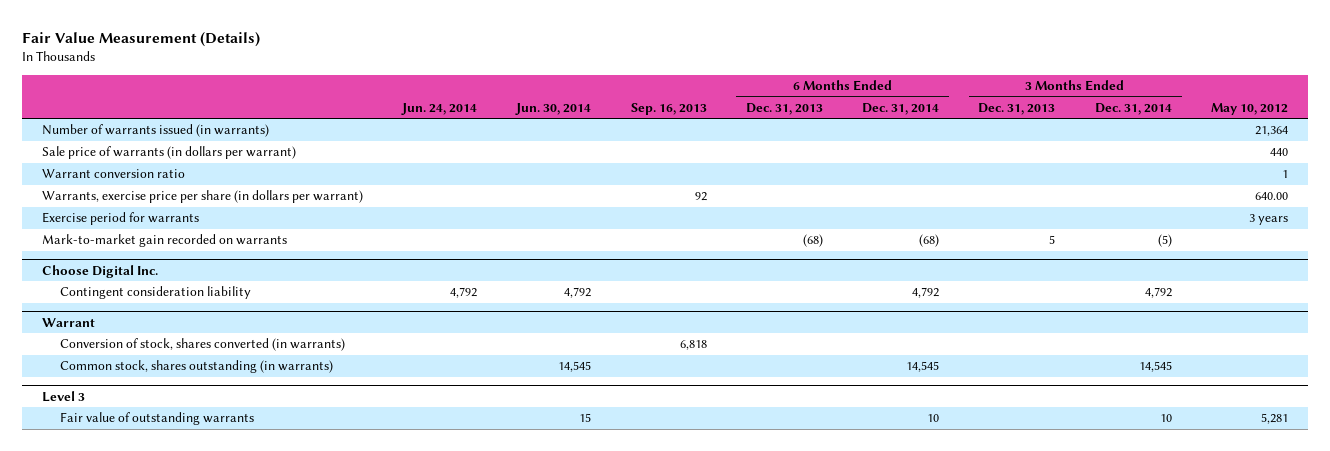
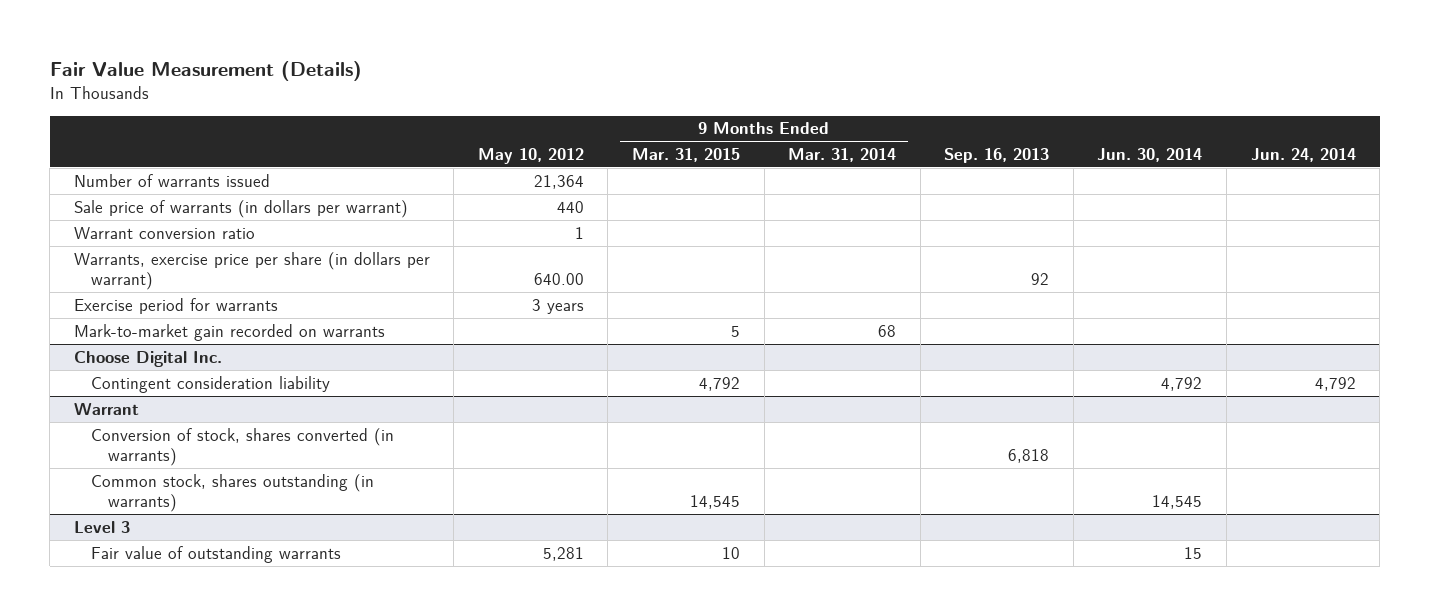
- | Jun. 24, 2014 | Jun. 30, 2014 | Sep. 16, 2013 | 6 Months Ended Dec. 31, 2013 | 6 Months Ended Dec. 31, 2014 | 3 Months Ended Dec. 31, 2013 | 3 Months Ended Dec. 31, 2014 | May 10, 2012
+ | May 10, 2012 | 9 Months Ended Mar. 31, 2015 | 9 Months Ended Mar. 31, 2014 | Sep. 16, 2013 | Jun. 30, 2014 | Jun. 24, 2014
- Number of warrants issued (in warrants) | | | | | | | | 21,364
+ Number of warrants issued | 21,364 | | | | |

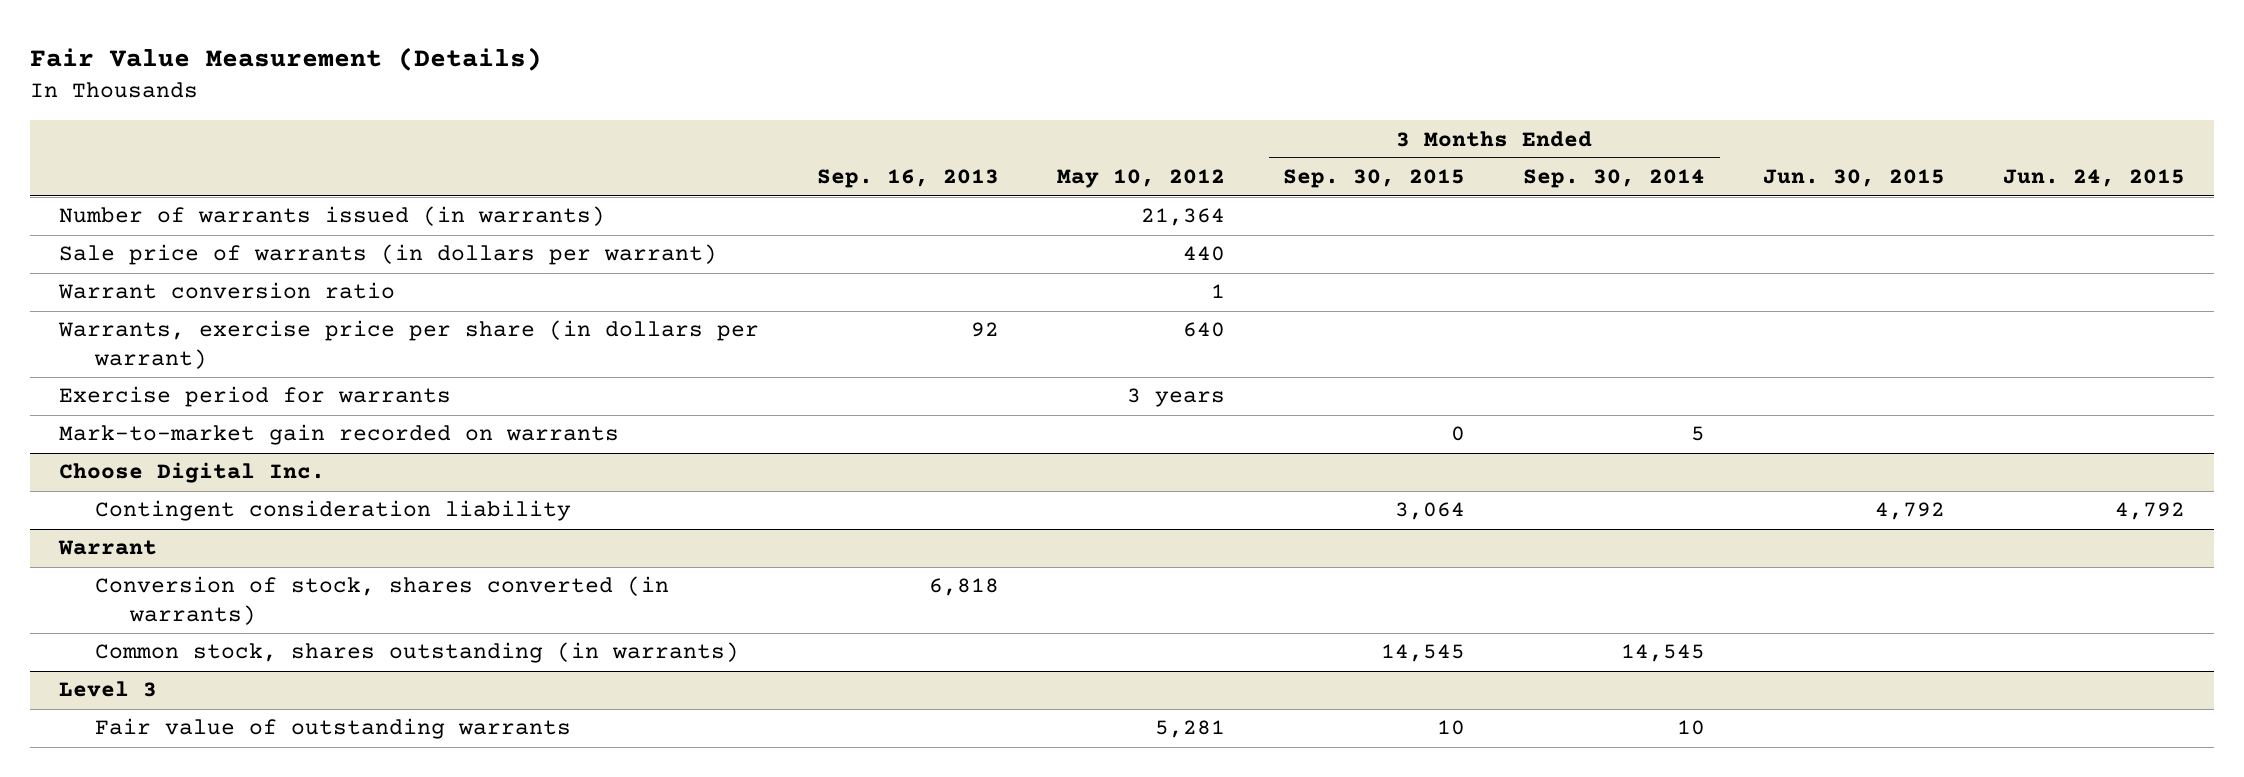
- | May 10, 2012 | 9 Months Ended Mar. 31, 2015 | 9 Months Ended Mar. 31, 2014 | Sep. 16, 2013 | Jun. 30, 2014 | Jun. 24, 2014
+ | Sep. 16, 2013 | May 10, 2012 | 3 Months Ended Sep. 30, 2015 | 3 Months Ended Sep. 30, 2014 | Jun. 30, 2015 | Jun. 24, 2015
- Number of warrants issued | 21,364 | | | | |
+ Number of warrants issued (in warrants) | | 21,364 | | | |
- Warrants, exercise price per share (in dollars per warrant) | 640.00 | | | 92 | |
+ Warrants, exercise price per share (in dollars per warrant) | 92 | 640 | | | |

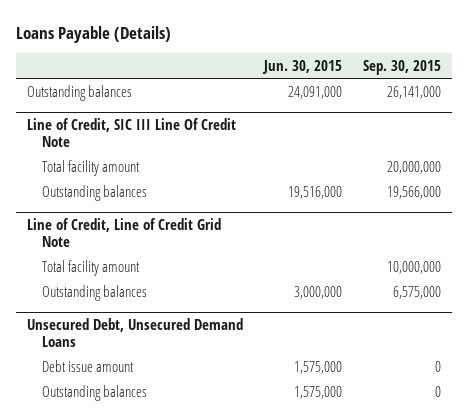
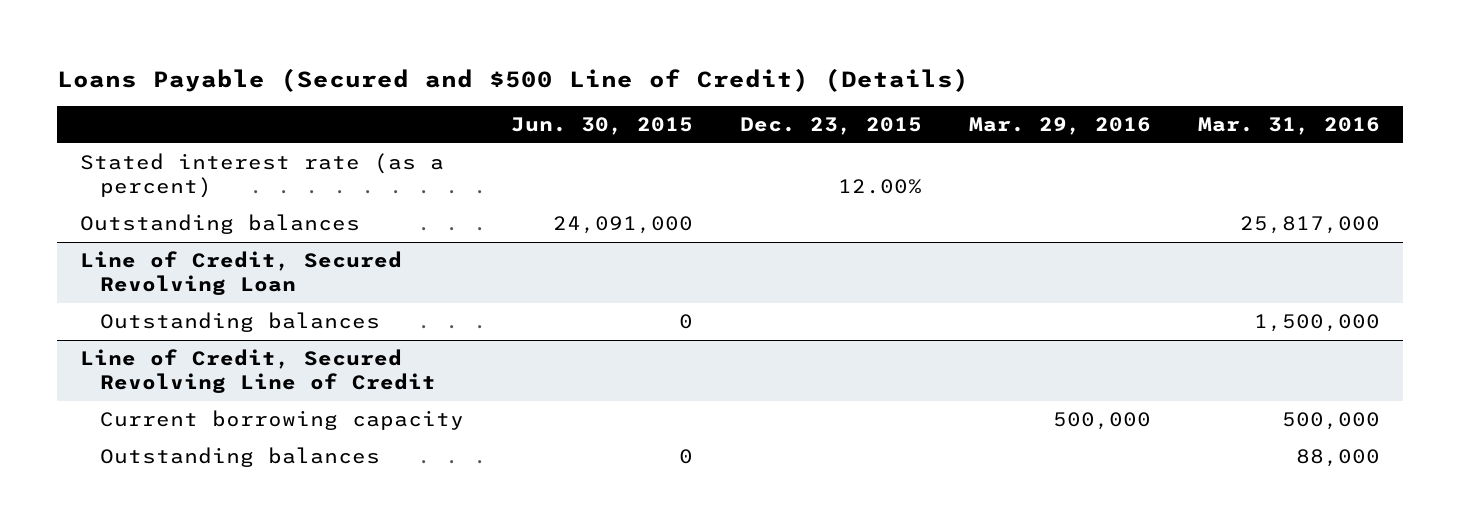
- Loans Payable (Details)
+ Loans Payable (Secured and $500 Line of Credit) (Details)
- | Jun. 30, 2015 | Sep. 30, 2015
+ | Jun. 30, 2015 | Dec. 23, 2015 | Mar. 29, 2016 | Mar. 31, 2016
+ Stated interest rate (as a percent) | | 12.00% | |
- Line of Credit, SIC III Line Of Credit Note
- Total facility amount | | 20,000,000
- Outstanding balances | 19,516,000 | 19,566,000
- Line of Credit, Line of Credit Grid Note
- Total facility amount | | 10,000,000
- Outstanding balances | 3,000,000 | 6,575,000
- Unsecured Debt, Unsecured Demand Loans
- Debt issue amount | 1,575,000 | 0
- Outstanding balances | 1,575,000 | 0
+ Line of Credit, Secured Revolving Loan
+ Outstanding balances | 0 | | | 1,500,000
+ Line of Credit, Secured Revolving Line of Credit
+ Current borrowing capacity | | | 500,000 | 500,000
+ Outstanding balances | 0 | | | 88,000

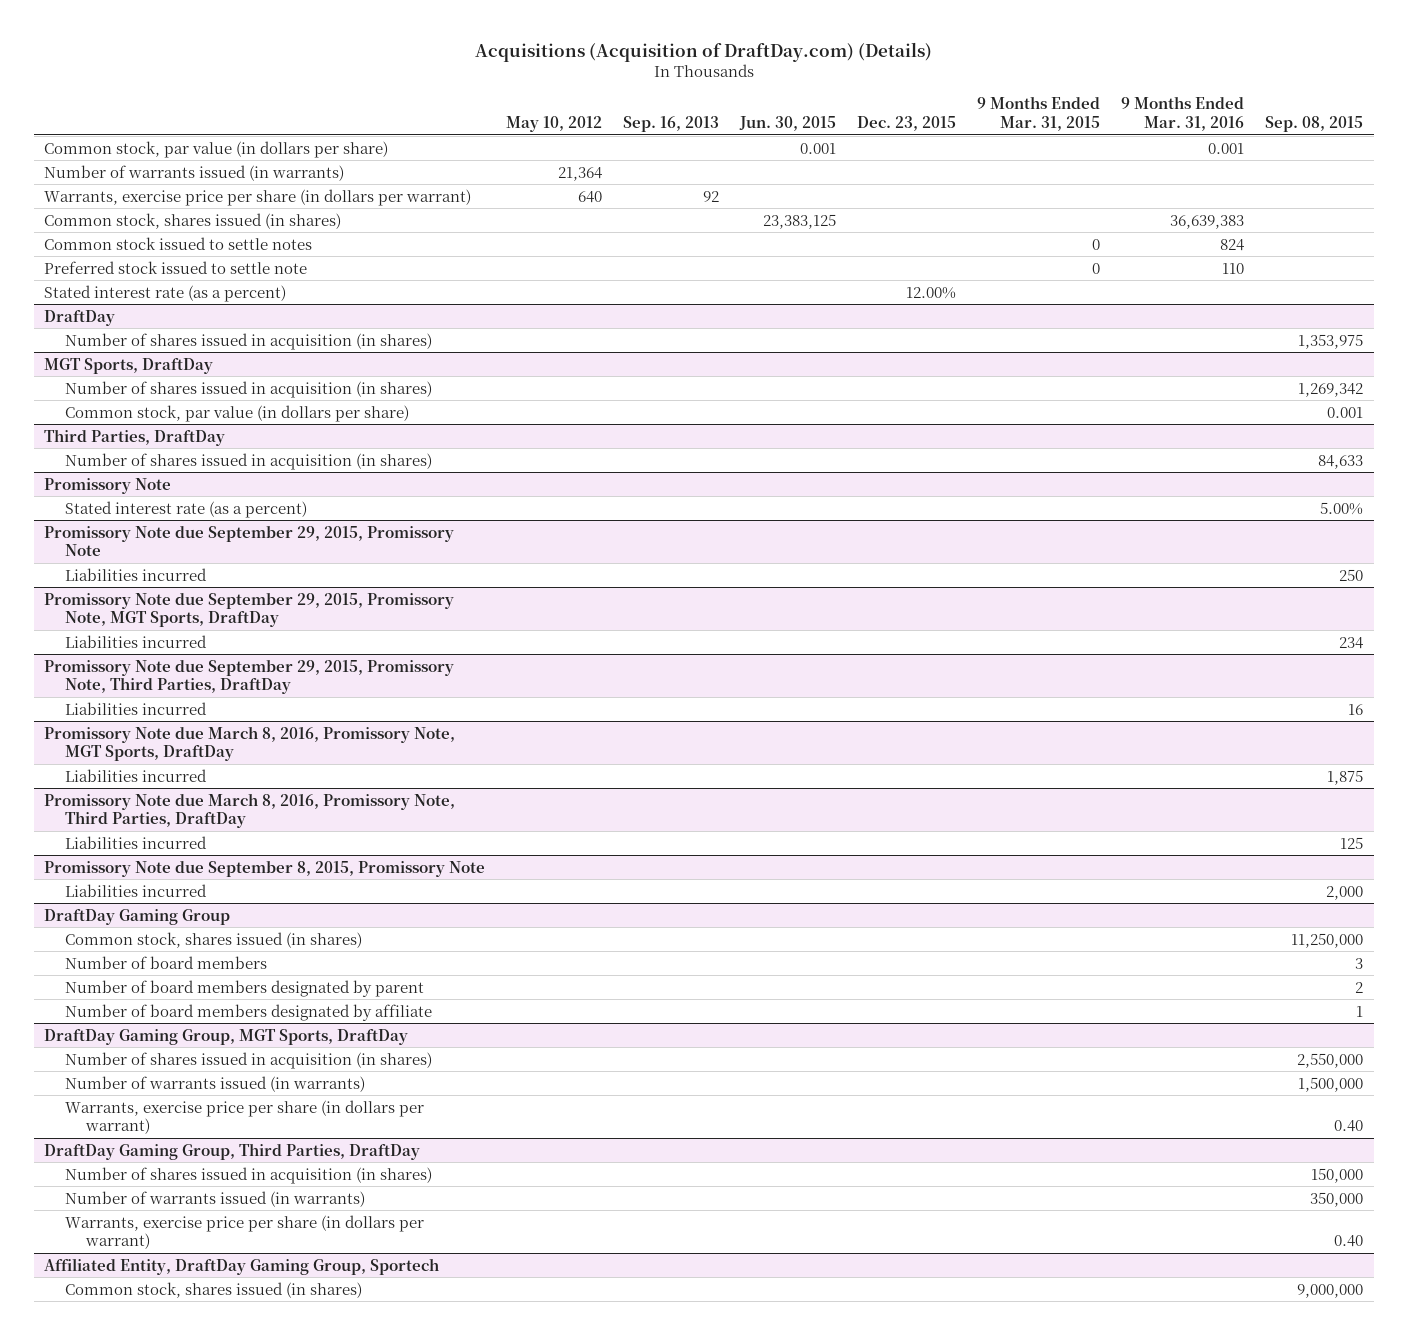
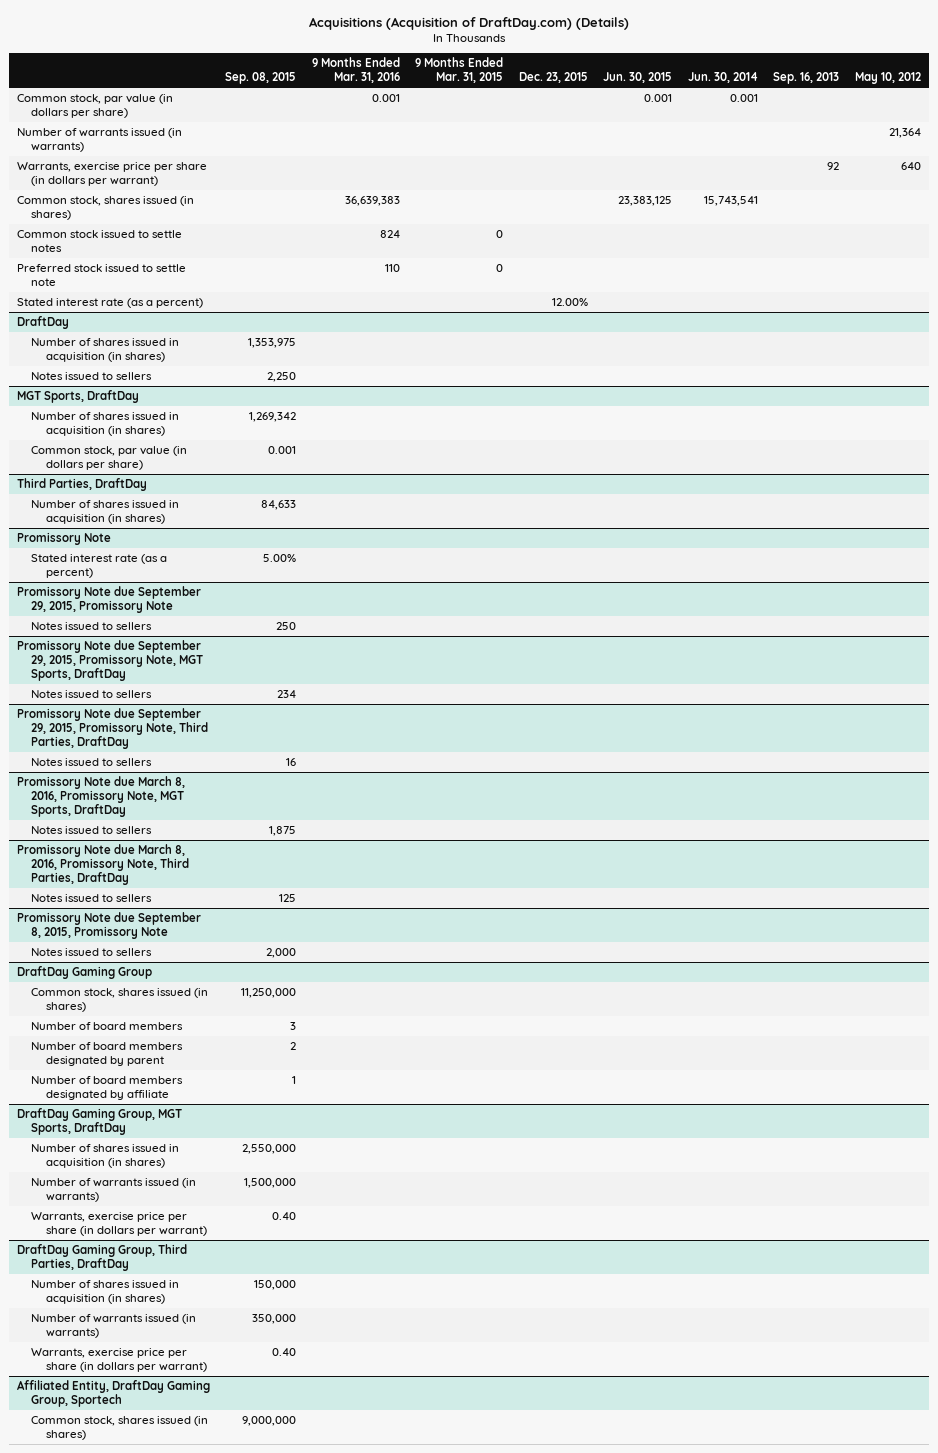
- | May 10, 2012 | Sep. 16, 2013 | Jun. 30, 2015 | Dec. 23, 2015 | 9 Months Ended Mar. 31, 2015 | 9 Months Ended Mar. 31, 2016 | Sep. 08, 2015
+ | Sep. 08, 2015 | 9 Months Ended Mar. 31, 2016 | 9 Months Ended Mar. 31, 2015 | Dec. 23, 2015 | Jun. 30, 2015 | Jun. 30, 2014 | Sep. 16, 2013 | May 10, 2012
@ DraftDay
+ Notes issued to sellers | 2,250 | | | | | | |
@ Promissory Note due September 29, 2015, Promissory Note
- Liabilities incurred | | | | | | | 250
+ Notes issued to sellers | 250 | | | | | | |
@ Promissory Note due September 29, 2015, Promissory Note, MGT Sports, DraftDay
- Liabilities incurred | | | | | | | 234
+ Notes issued to sellers | 234 | | | | | | |
@ Promissory Note due September 29, 2015, Promissory Note, Third Parties, DraftDay
- Liabilities incurred | | | | | | | 16
+ Notes issued to sellers | 16 | | | | | | |
@ Promissory Note due March 8, 2016, Promissory Note, MGT Sports, DraftDay
- Liabilities incurred | | | | | | | 1,875
+ Notes issued to sellers | 1,875 | | | | | | |
@ Promissory Note due March 8, 2016, Promissory Note, Third Parties, DraftDay
- Liabilities incurred | | | | | | | 125
+ Notes issued to sellers | 125 | | | | | | |
@ Promissory Note due September 8, 2015, Promissory Note
- Liabilities incurred | | | | | | | 2,000
+ Notes issued to sellers | 2,000 | | | | | | |

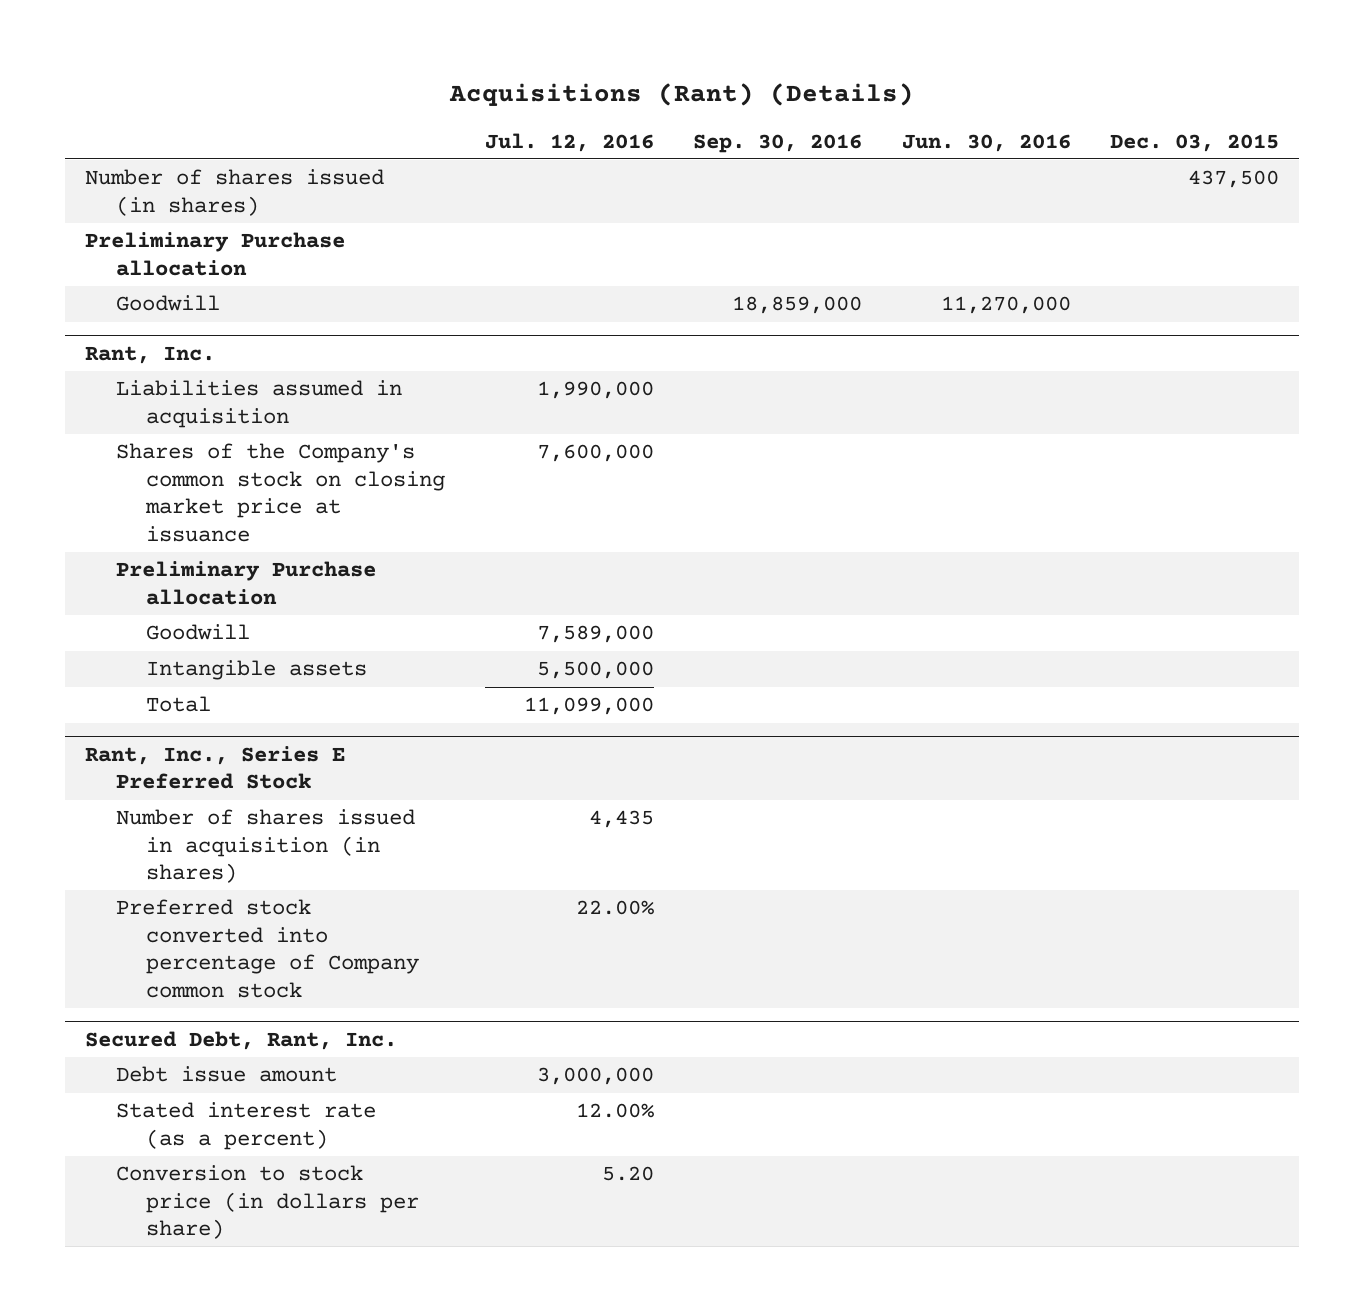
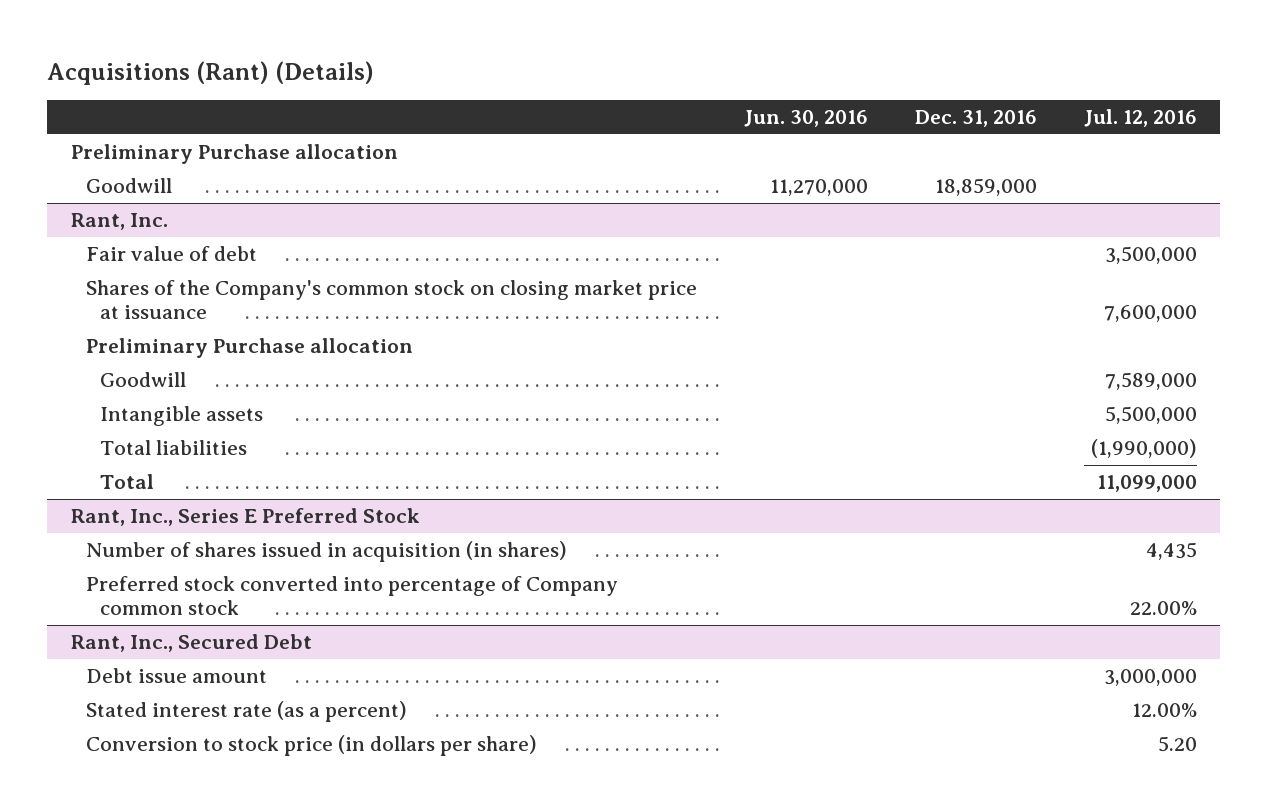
- | Jul. 12, 2016 | Sep. 30, 2016 | Jun. 30, 2016 | Dec. 03, 2015
+ | Jun. 30, 2016 | Dec. 31, 2016 | Jul. 12, 2016
- Number of shares issued (in shares) | | | | 437,500
@ Rant, Inc.
- Liabilities assumed in acquisition | 1,990,000 | | |
+ Fair value of debt | | | 3,500,000
+ Total liabilities | | | (1,990,000)
- Secured Debt, Rant, Inc.
+ Rant, Inc., Secured Debt

